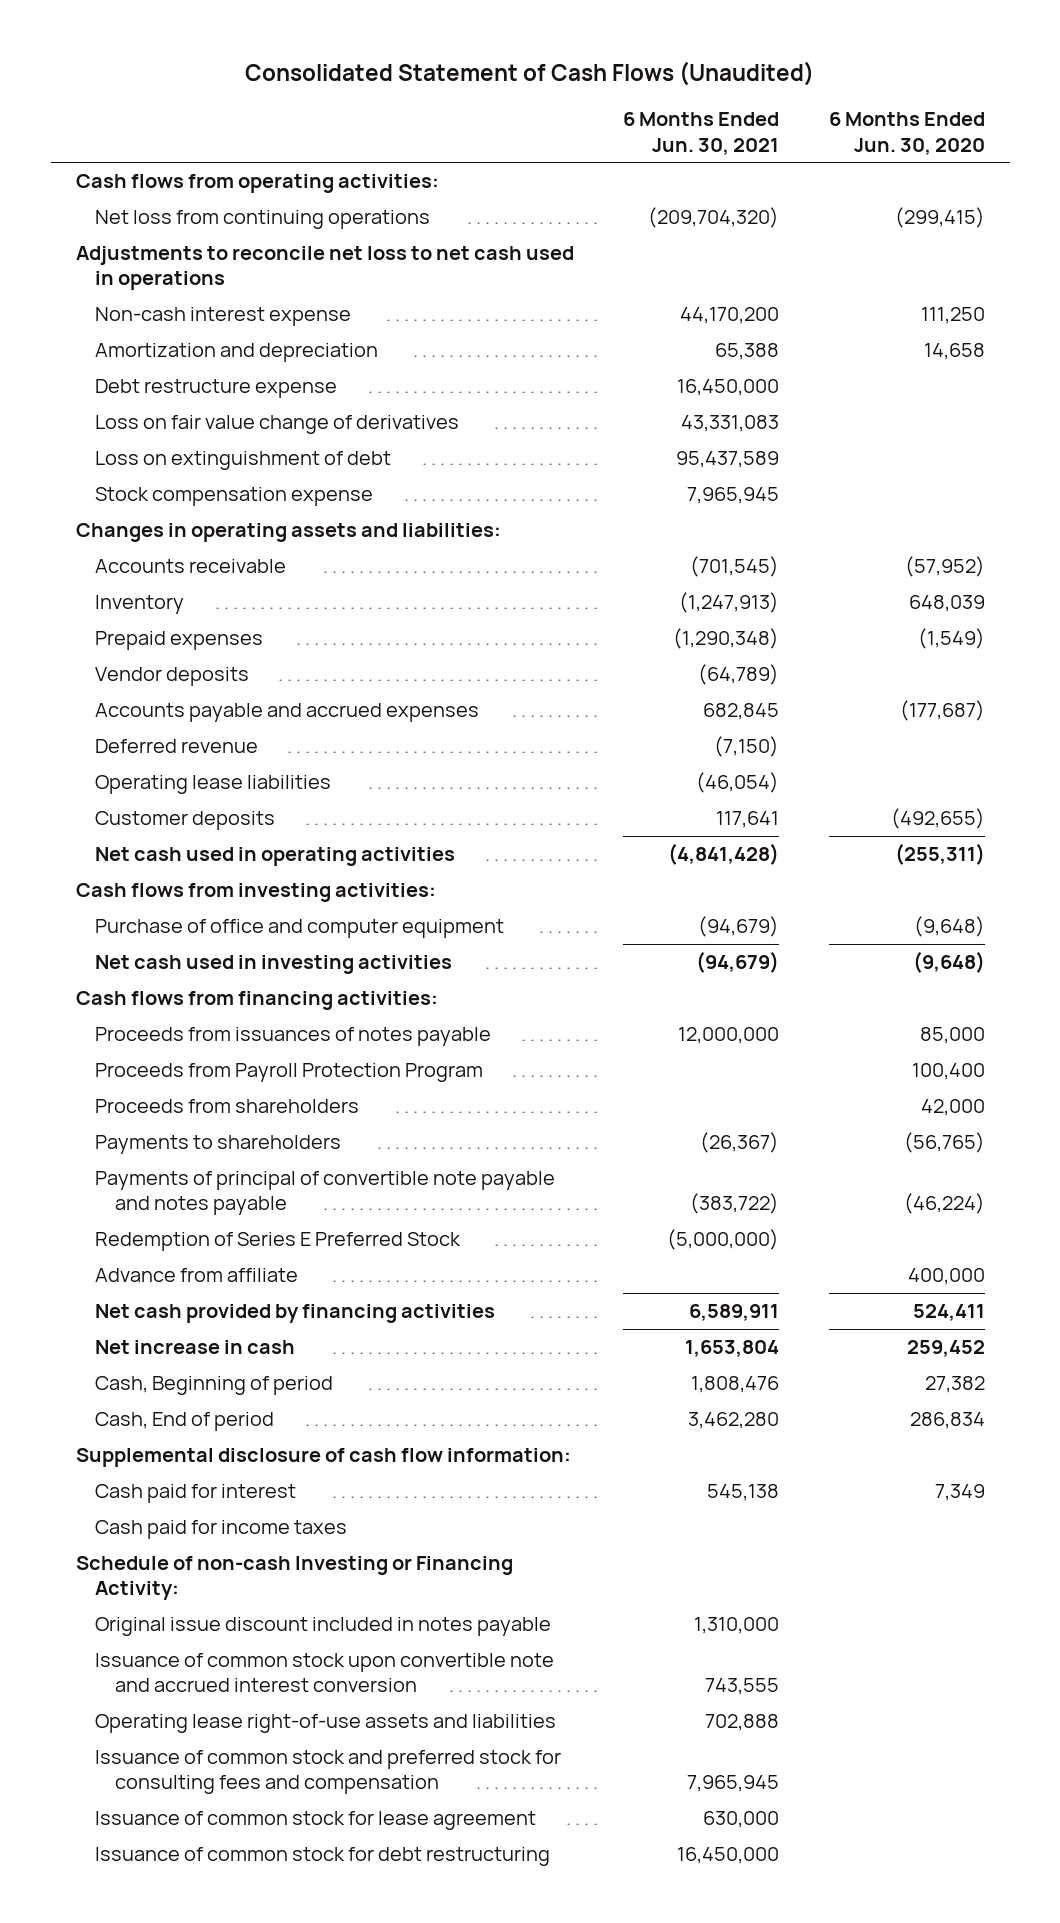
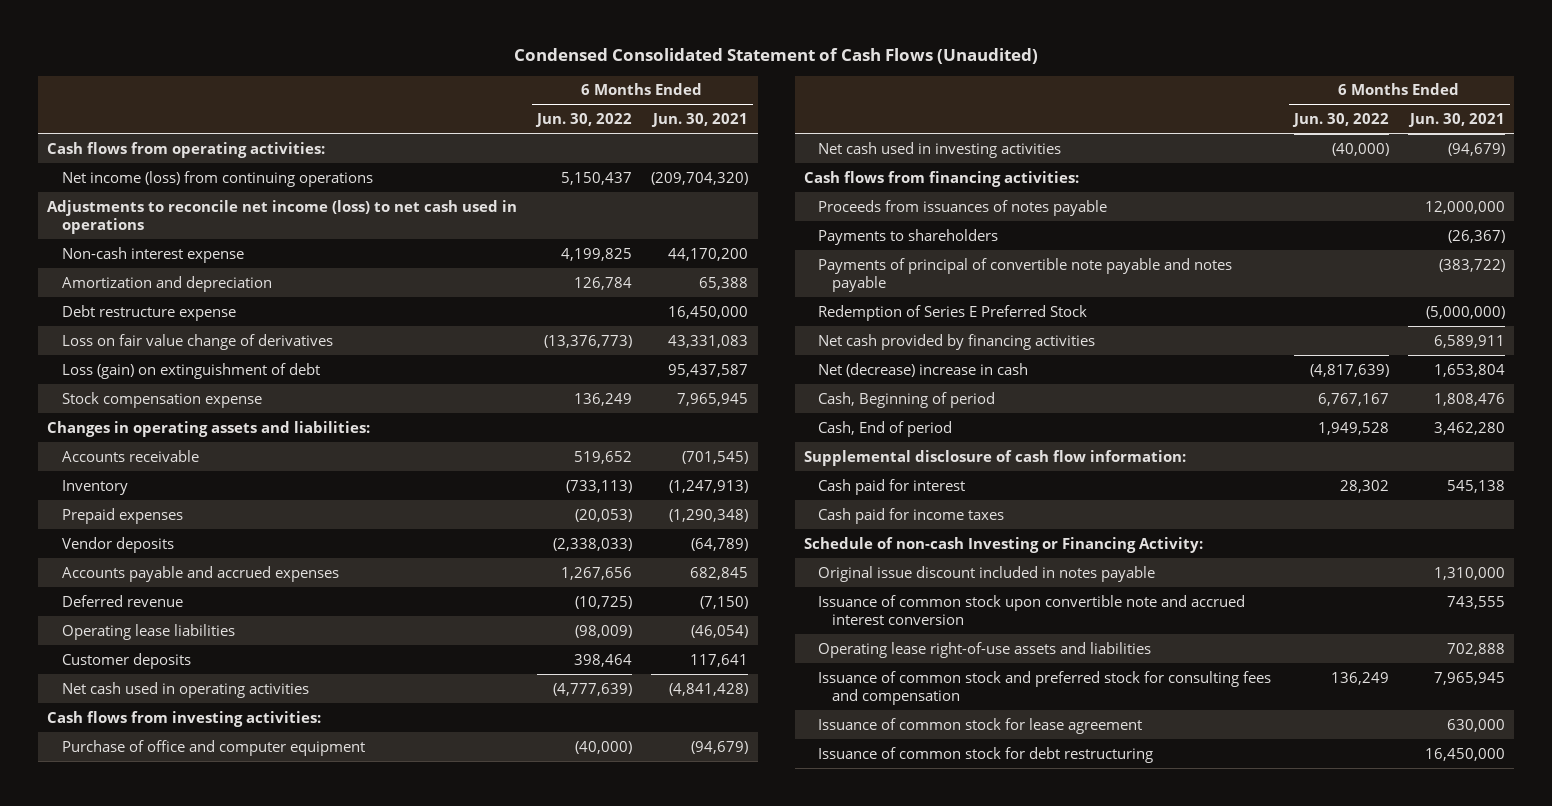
- Consolidated Statement of Cash Flows (Unaudited)
+ Condensed Consolidated Statement of Cash Flows (Unaudited)
- | 6 Months Ended Jun. 30, 2021 | 6 Months Ended Jun. 30, 2020
+ | 6 Months Ended Jun. 30, 2022 | 6 Months Ended Jun. 30, 2021
- Net loss from continuing operations | (209,704,320) | (299,415)
- Adjustments to reconcile net loss to net cash used in operations
+ Net income (loss) from continuing operations | 5,150,437 | (209,704,320)
+ Adjustments to reconcile net income (loss) to net cash used in operations
- Loss on extinguishment of debt | 95,437,589 |
+ Loss (gain) on extinguishment of debt | | 95,437,587
- Proceeds from Payroll Protection Program | | 100,400
- Proceeds from shareholders | | 42,000
- Advance from affiliate | | 400,000
- Net increase in cash | 1,653,804 | 259,452
+ Net (decrease) increase in cash | (4,817,639) | 1,653,804

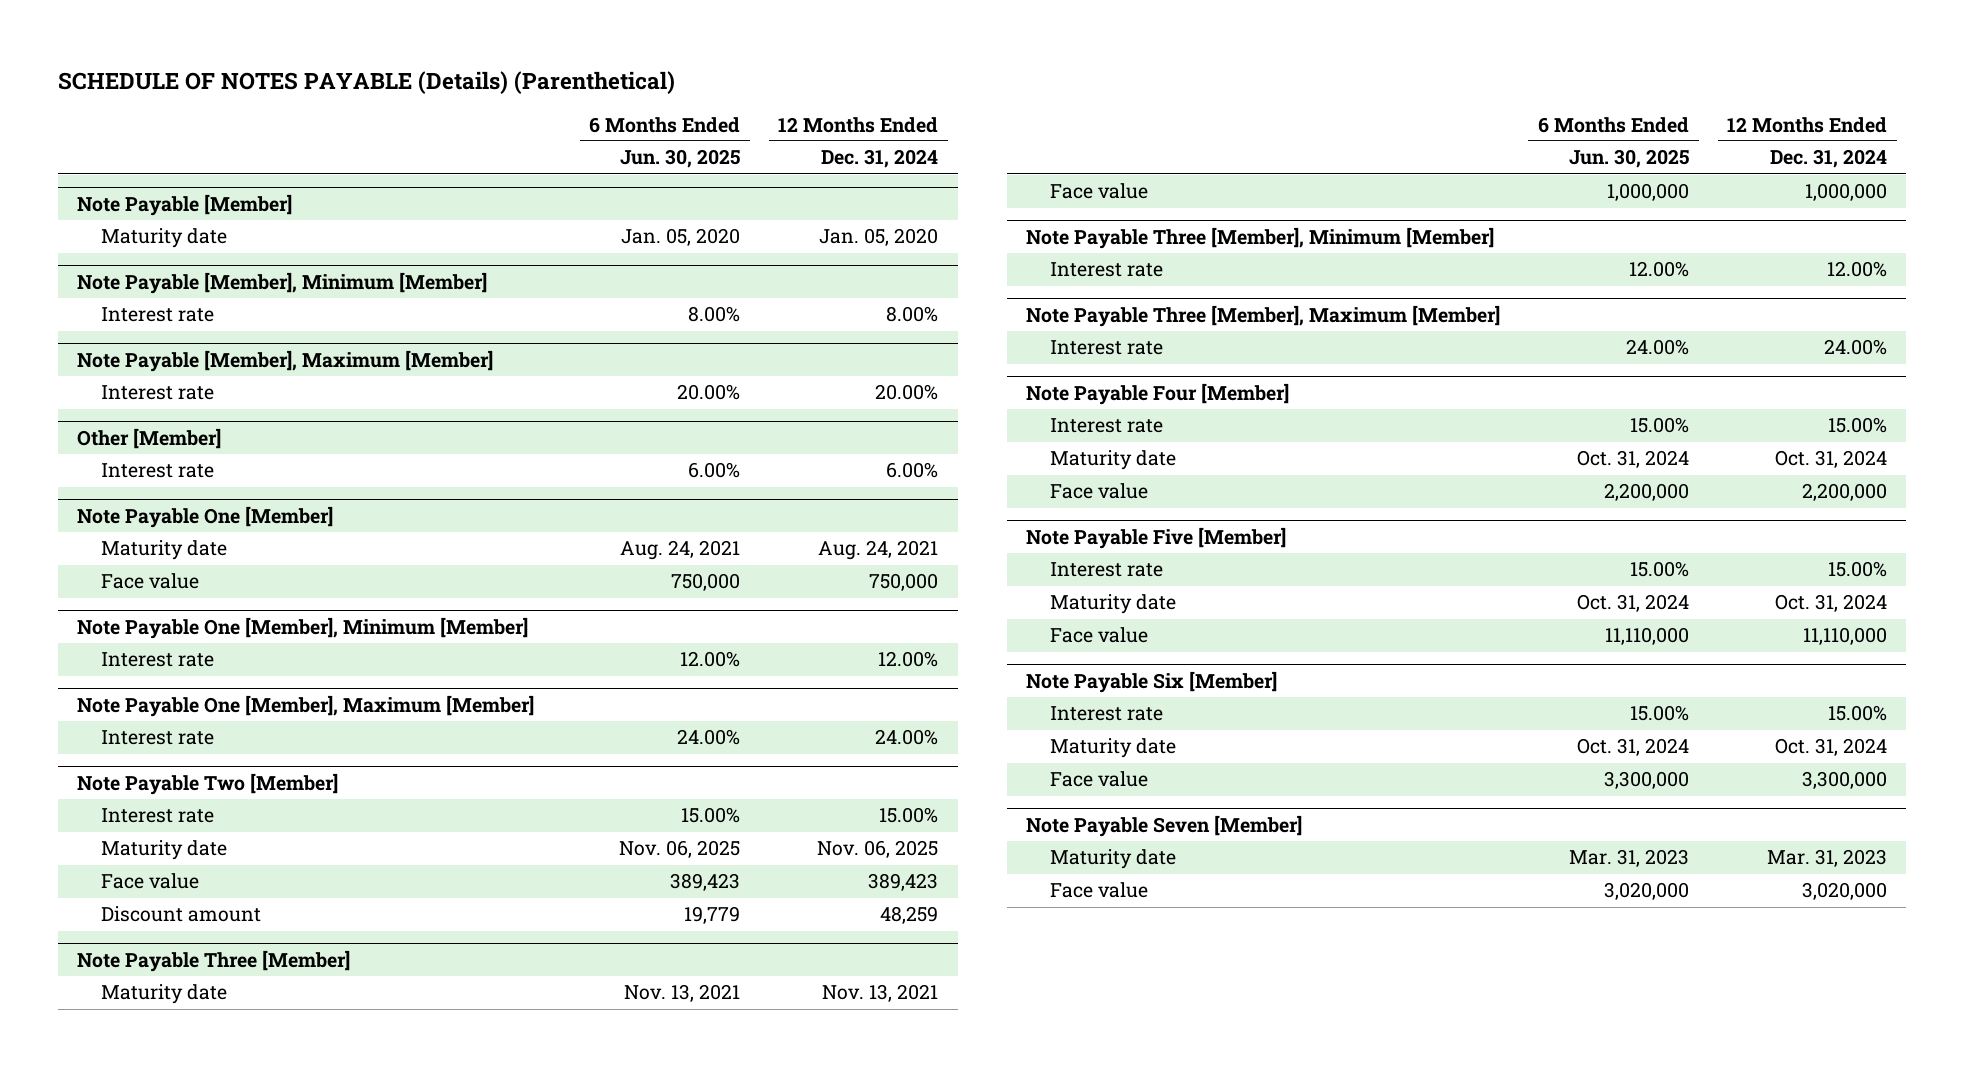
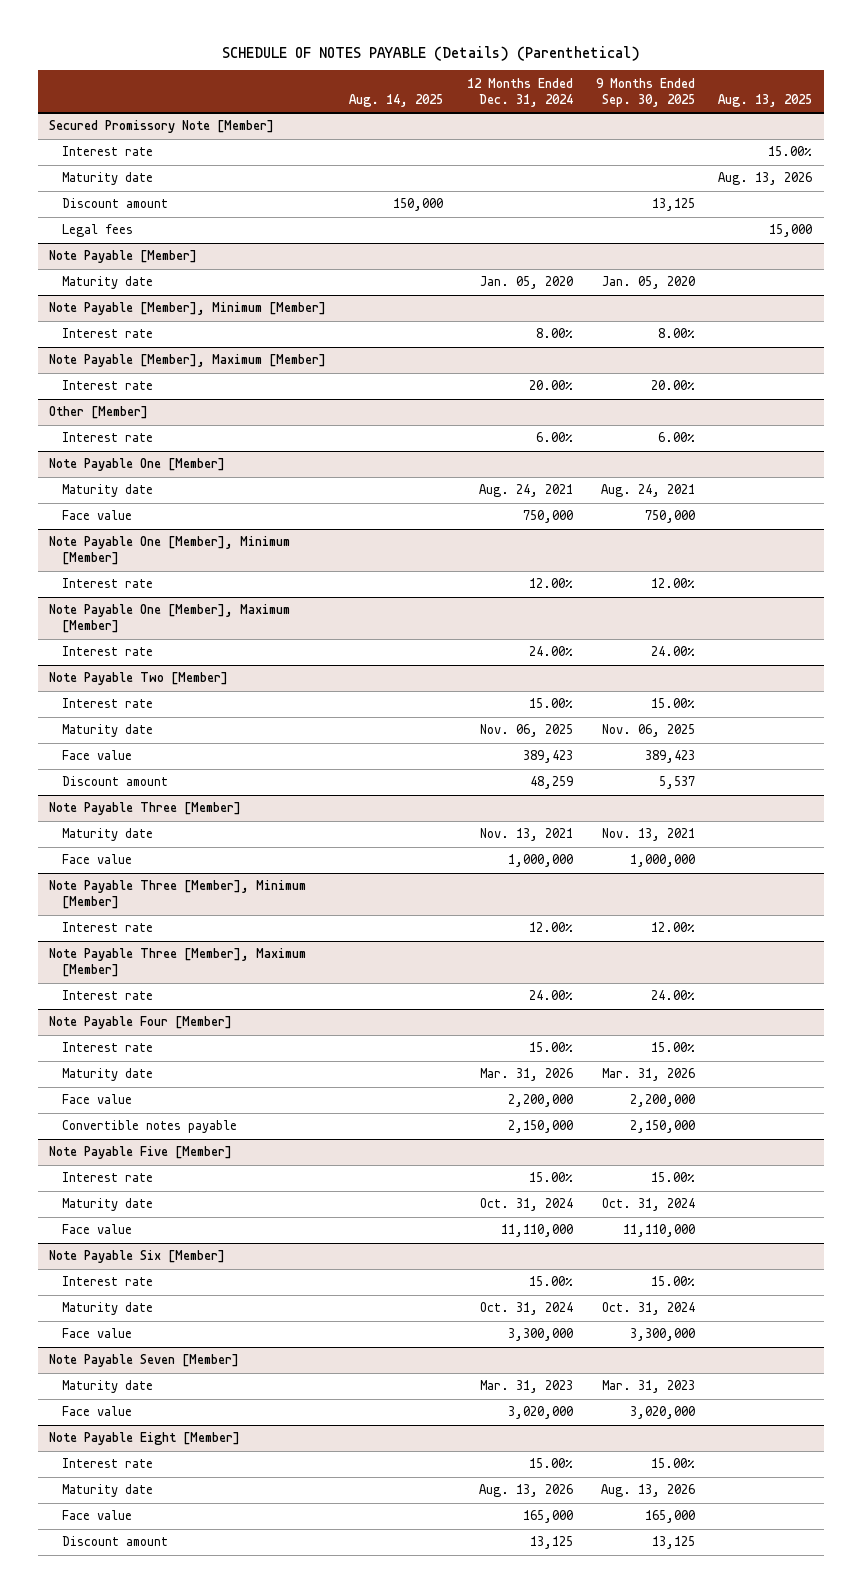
- | 6 Months Ended Jun. 30, 2025 | 12 Months Ended Dec. 31, 2024
+ | Aug. 14, 2025 | 12 Months Ended Dec. 31, 2024 | 9 Months Ended Sep. 30, 2025 | Aug. 13, 2025
+ Secured Promissory Note [Member]
+ Interest rate | | | | 15.00%
+ Maturity date | | | | Aug. 13, 2026
+ Discount amount | 150,000 | | 13,125 |
+ Legal fees | | | | 15,000
@ Note Payable Four [Member]
- Maturity date | Oct. 31, 2024 | Oct. 31, 2024
+ Maturity date | | Mar. 31, 2026 | Mar. 31, 2026 |
+ Convertible notes payable | | 2,150,000 | 2,150,000 |
+ Note Payable Eight [Member]
+ Interest rate | | 15.00% | 15.00% |
+ Maturity date | | Aug. 13, 2026 | Aug. 13, 2026 |
+ Face value | | 165,000 | 165,000 |
+ Discount amount | | 13,125 | 13,125 |

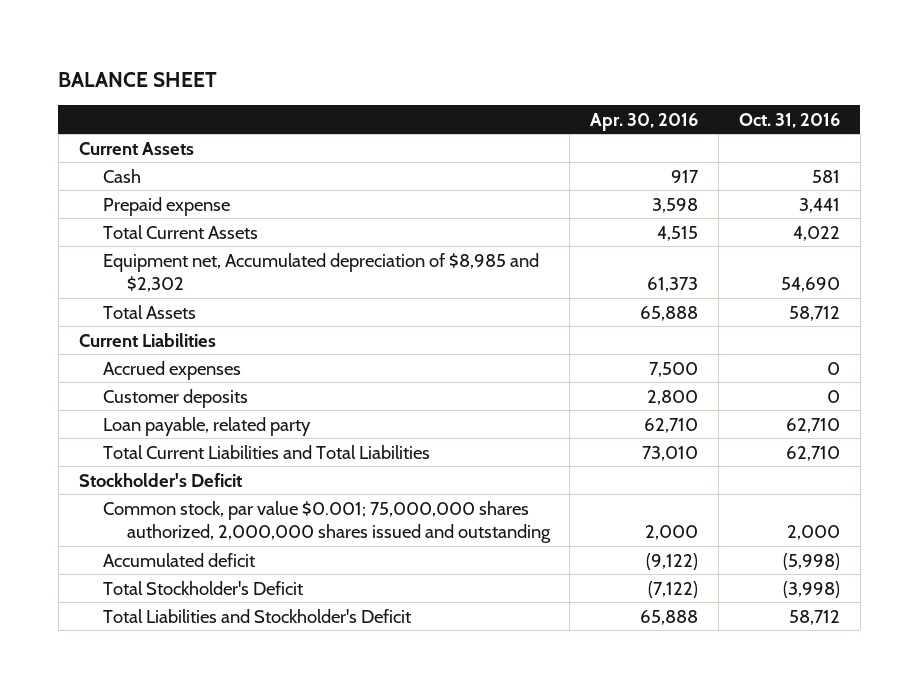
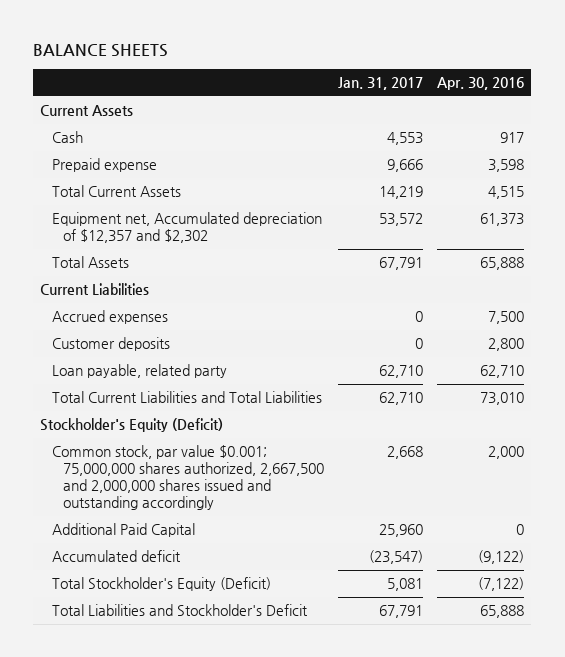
- BALANCE SHEET
+ BALANCE SHEETS
- | Apr. 30, 2016 | Oct. 31, 2016
+ | Jan. 31, 2017 | Apr. 30, 2016
- Equipment net, Accumulated depreciation of $8,985 and $2,302 | 61,373 | 54,690
+ Equipment net, Accumulated depreciation of $12,357 and $2,302 | 53,572 | 61,373
- Stockholder's Deficit
- Common stock, par value $0.001; 75,000,000 shares authorized, 2,000,000 shares issued and outstanding | 2,000 | 2,000
+ Stockholder's Equity (Deficit)
+ Common stock, par value $0.001; 75,000,000 shares authorized, 2,667,500 and 2,000,000 shares issued and outstanding accordingly | 2,668 | 2,000
+ Additional Paid Capital | 25,960 | 0
- Total Stockholder's Deficit | (7,122) | (3,998)
+ Total Stockholder's Equity (Deficit) | 5,081 | (7,122)

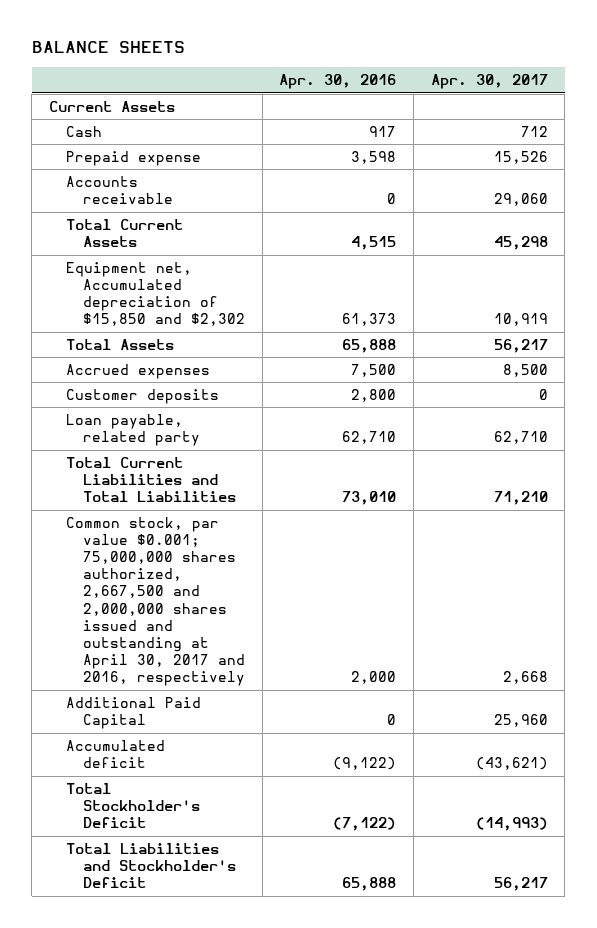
- | Jan. 31, 2017 | Apr. 30, 2016
+ | Apr. 30, 2016 | Apr. 30, 2017
+ Accounts receivable | 0 | 29,060
- Equipment net, Accumulated depreciation of $12,357 and $2,302 | 53,572 | 61,373
+ Equipment net, Accumulated depreciation of $15,850 and $2,302 | 61,373 | 10,919
- Current Liabilities
- Stockholder's Equity (Deficit)
- Common stock, par value $0.001; 75,000,000 shares authorized, 2,667,500 and 2,000,000 shares issued and outstanding accordingly | 2,668 | 2,000
+ Common stock, par value $0.001; 75,000,000 shares authorized, 2,667,500 and 2,000,000 shares issued and outstanding at April 30, 2017 and 2016, respectively | 2,000 | 2,668
- Total Stockholder's Equity (Deficit) | 5,081 | (7,122)
+ Total Stockholder's Deficit | (7,122) | (14,993)

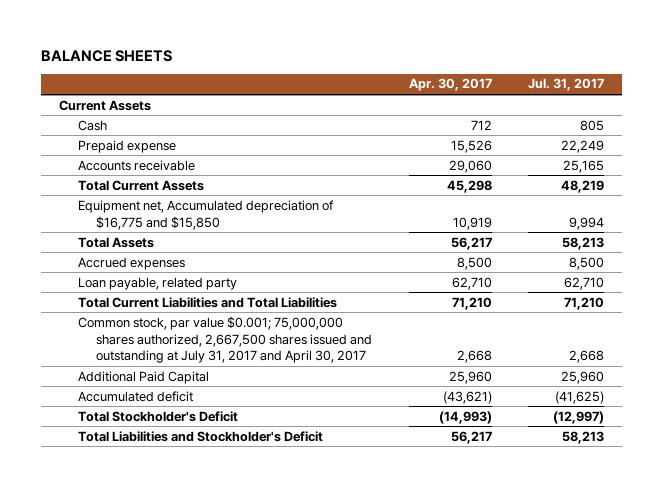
- | Apr. 30, 2016 | Apr. 30, 2017
+ | Apr. 30, 2017 | Jul. 31, 2017
- Equipment net, Accumulated depreciation of $15,850 and $2,302 | 61,373 | 10,919
+ Equipment net, Accumulated depreciation of $16,775 and $15,850 | 10,919 | 9,994
- Customer deposits | 2,800 | 0
- Common stock, par value $0.001; 75,000,000 shares authorized, 2,667,500 and 2,000,000 shares issued and outstanding at April 30, 2017 and 2016, respectively | 2,000 | 2,668
+ Common stock, par value $0.001; 75,000,000 shares authorized, 2,667,500 shares issued and outstanding at July 31, 2017 and April 30, 2017 | 2,668 | 2,668

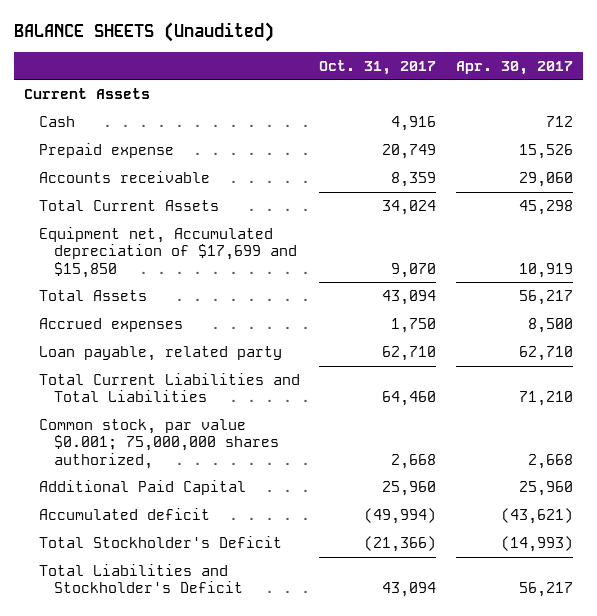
- BALANCE SHEETS
+ BALANCE SHEETS (Unaudited)
- | Apr. 30, 2017 | Jul. 31, 2017
+ | Oct. 31, 2017 | Apr. 30, 2017
- Equipment net, Accumulated depreciation of $16,775 and $15,850 | 10,919 | 9,994
+ Equipment net, Accumulated depreciation of $17,699 and $15,850 | 9,070 | 10,919
- Common stock, par value $0.001; 75,000,000 shares authorized, 2,667,500 shares issued and outstanding at July 31, 2017 and April 30, 2017 | 2,668 | 2,668
+ Common stock, par value $0.001; 75,000,000 shares authorized, | 2,668 | 2,668

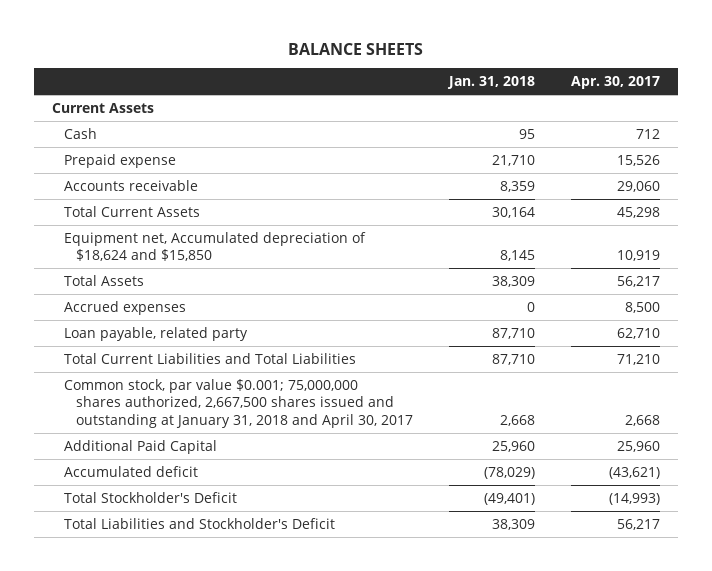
- BALANCE SHEETS (Unaudited)
+ BALANCE SHEETS
- | Oct. 31, 2017 | Apr. 30, 2017
+ | Jan. 31, 2018 | Apr. 30, 2017
- Equipment net, Accumulated depreciation of $17,699 and $15,850 | 9,070 | 10,919
+ Equipment net, Accumulated depreciation of $18,624 and $15,850 | 8,145 | 10,919
- Common stock, par value $0.001; 75,000,000 shares authorized, | 2,668 | 2,668
+ Common stock, par value $0.001; 75,000,000 shares authorized, 2,667,500 shares issued and outstanding at January 31, 2018 and April 30, 2017 | 2,668 | 2,668

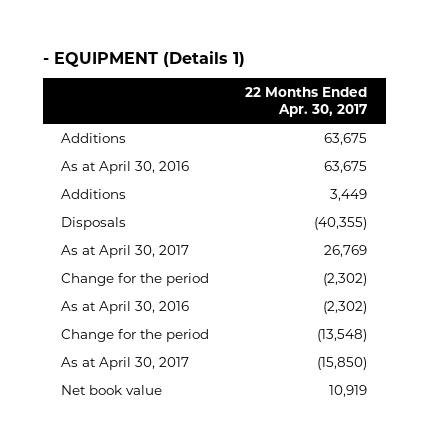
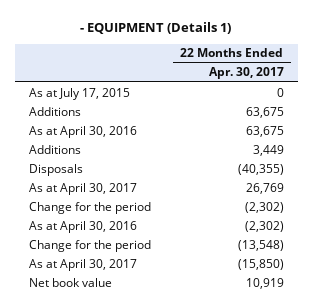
+ As at July 17, 2015 | 0

